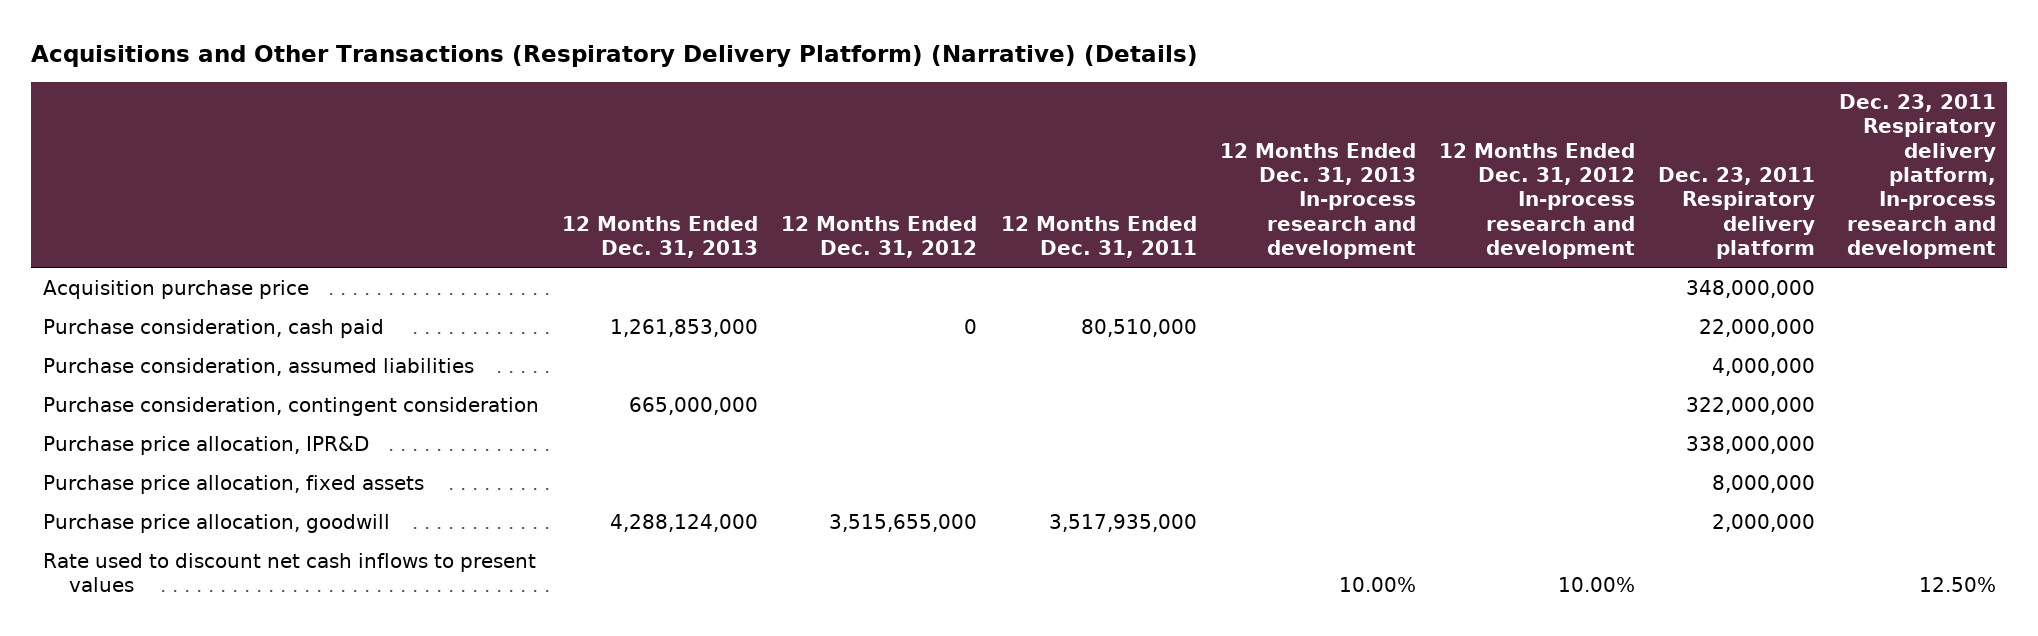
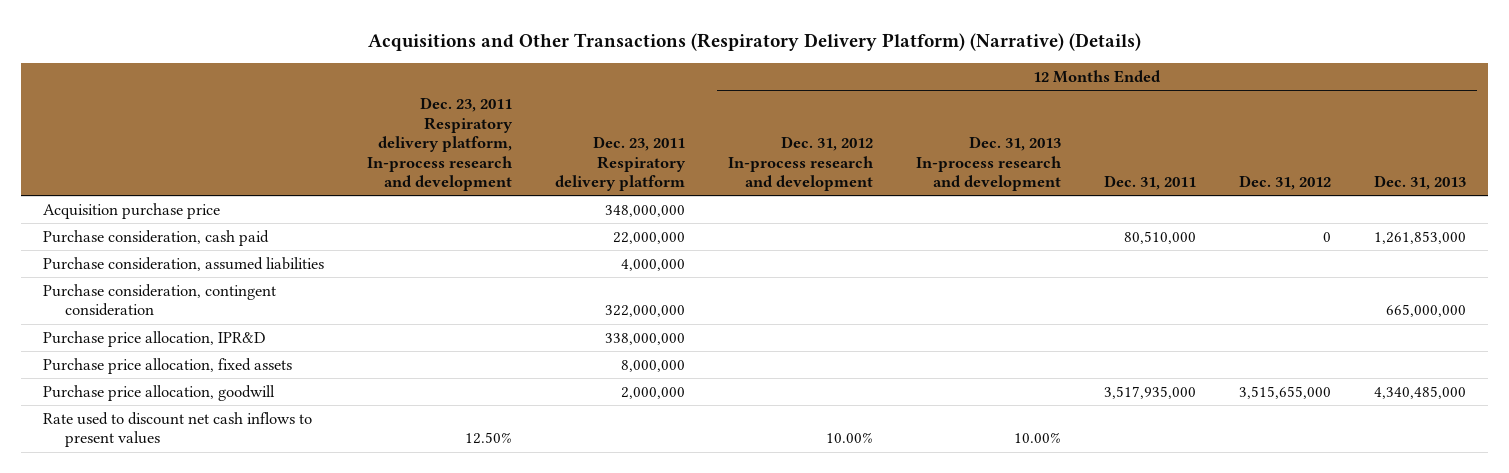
- | 12 Months Ended Dec. 31, 2013 | 12 Months Ended Dec. 31, 2012 | 12 Months Ended Dec. 31, 2011 | 12 Months Ended Dec. 31, 2013 In-process research and development | 12 Months Ended Dec. 31, 2012 In-process research and development | Dec. 23, 2011 Respiratory delivery platform | Dec. 23, 2011 Respiratory delivery platform, In-process research and development
+ | Dec. 23, 2011 Respiratory delivery platform, In-process research and development | Dec. 23, 2011 Respiratory delivery platform | 12 Months Ended Dec. 31, 2012 In-process research and development | 12 Months Ended Dec. 31, 2013 In-process research and development | 12 Months Ended Dec. 31, 2011 | 12 Months Ended Dec. 31, 2012 | 12 Months Ended Dec. 31, 2013
- Purchase price allocation, goodwill | 4,288,124,000 | 3,515,655,000 | 3,517,935,000 | | | 2,000,000 |
+ Purchase price allocation, goodwill | | 2,000,000 | | | 3,517,935,000 | 3,515,655,000 | 4,340,485,000

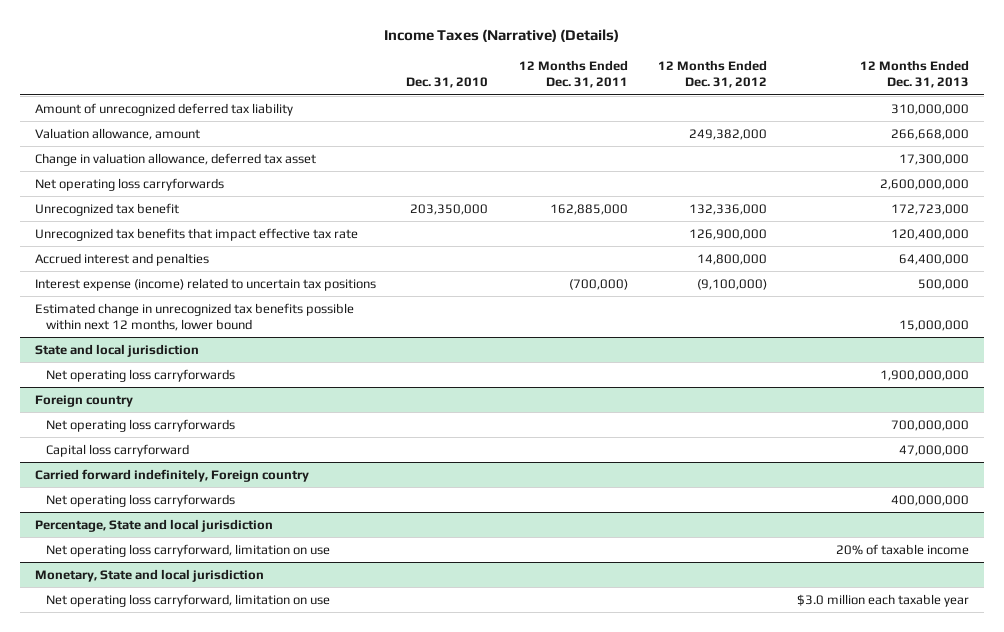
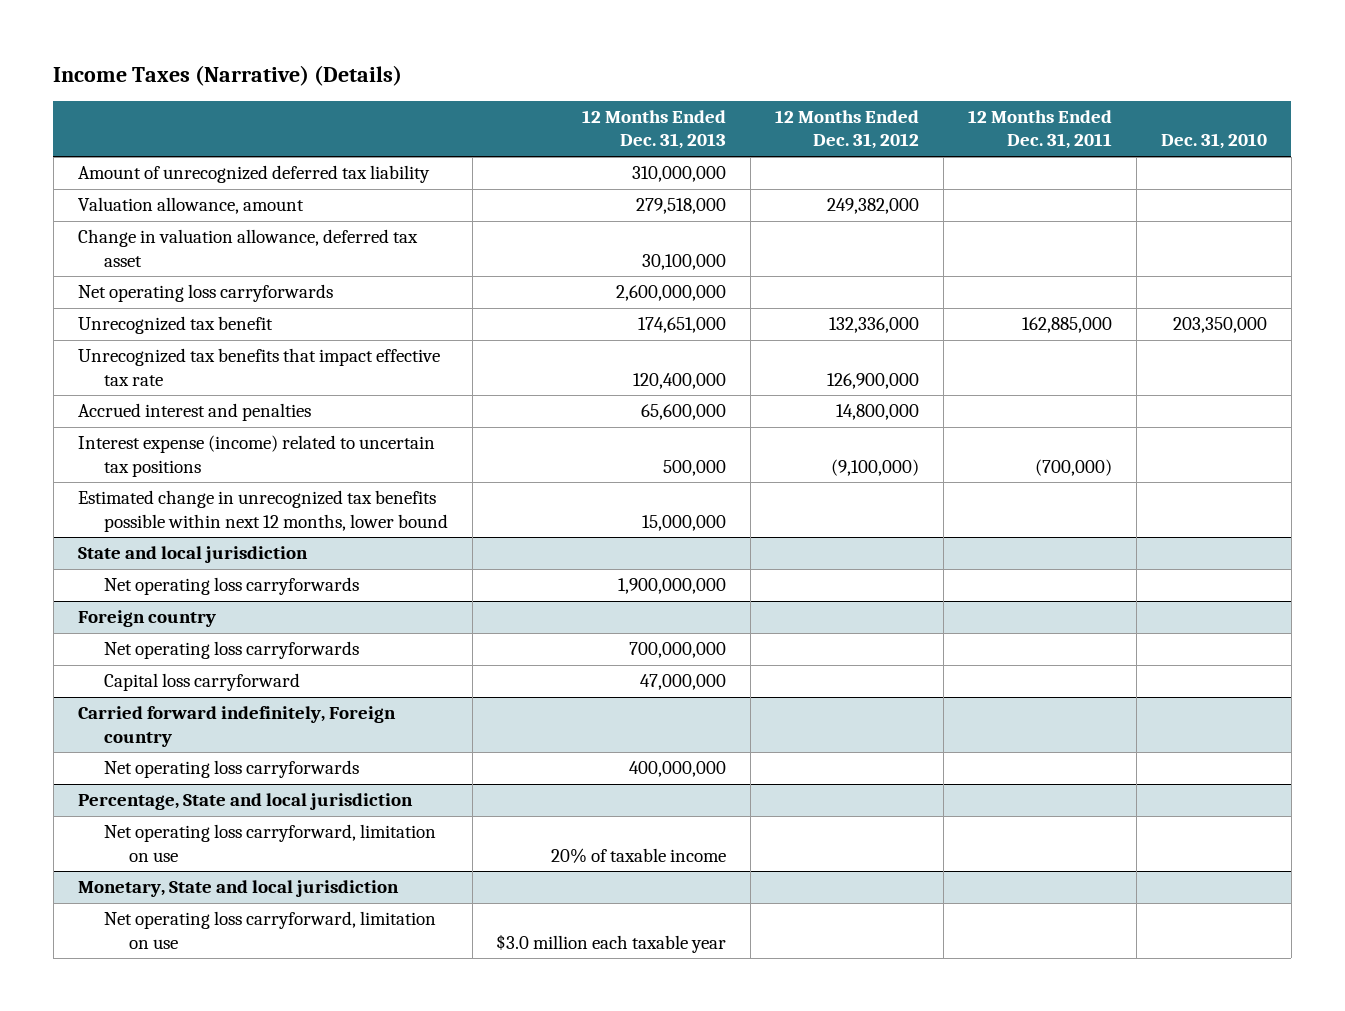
- | Dec. 31, 2010 | 12 Months Ended Dec. 31, 2011 | 12 Months Ended Dec. 31, 2012 | 12 Months Ended Dec. 31, 2013
+ | 12 Months Ended Dec. 31, 2013 | 12 Months Ended Dec. 31, 2012 | 12 Months Ended Dec. 31, 2011 | Dec. 31, 2010
- Valuation allowance, amount | | | 249,382,000 | 266,668,000
- Change in valuation allowance, deferred tax asset | | | | 17,300,000
+ Valuation allowance, amount | 279,518,000 | 249,382,000 | |
+ Change in valuation allowance, deferred tax asset | 30,100,000 | | |
- Unrecognized tax benefit | 203,350,000 | 162,885,000 | 132,336,000 | 172,723,000
+ Unrecognized tax benefit | 174,651,000 | 132,336,000 | 162,885,000 | 203,350,000
- Accrued interest and penalties | | | 14,800,000 | 64,400,000
+ Accrued interest and penalties | 65,600,000 | 14,800,000 | |

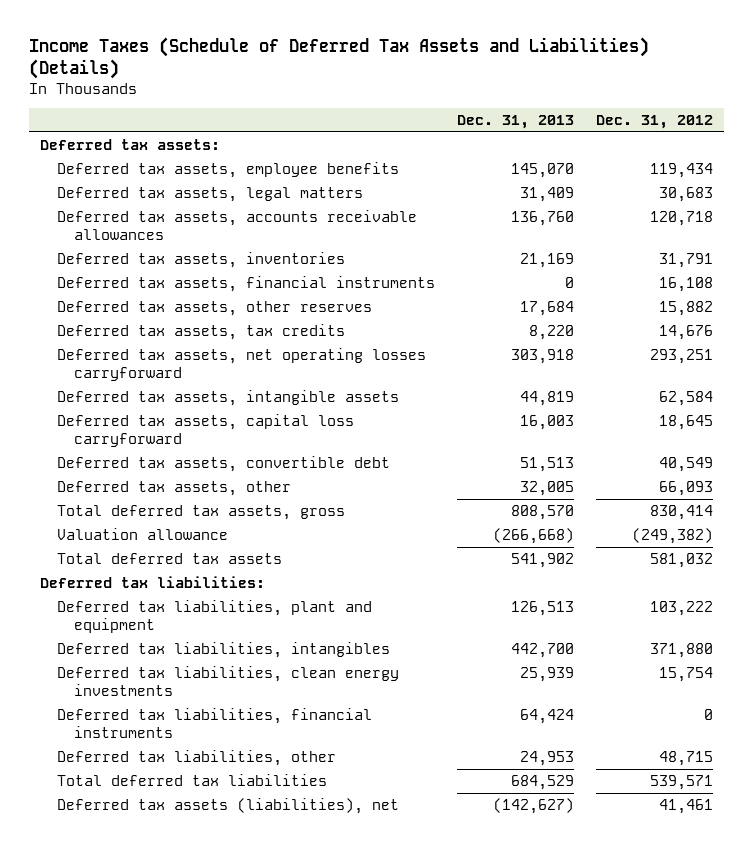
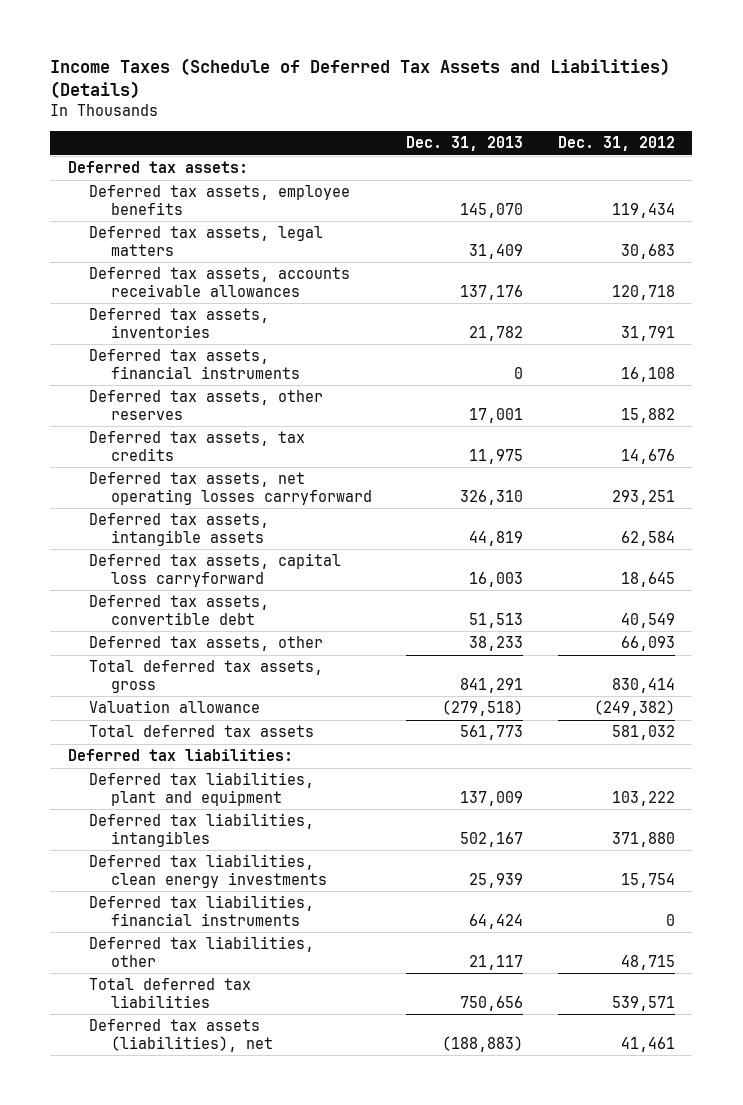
- Deferred tax assets, accounts receivable allowances | 136,760 | 120,718
- Deferred tax assets, inventories | 21,169 | 31,791
+ Deferred tax assets, accounts receivable allowances | 137,176 | 120,718
+ Deferred tax assets, inventories | 21,782 | 31,791
- Deferred tax assets, other reserves | 17,684 | 15,882
- Deferred tax assets, tax credits | 8,220 | 14,676
- Deferred tax assets, net operating losses carryforward | 303,918 | 293,251
+ Deferred tax assets, other reserves | 17,001 | 15,882
+ Deferred tax assets, tax credits | 11,975 | 14,676
+ Deferred tax assets, net operating losses carryforward | 326,310 | 293,251
- Deferred tax assets, other | 32,005 | 66,093
- Total deferred tax assets, gross | 808,570 | 830,414
- Valuation allowance | (266,668) | (249,382)
- Total deferred tax assets | 541,902 | 581,032
+ Deferred tax assets, other | 38,233 | 66,093
+ Total deferred tax assets, gross | 841,291 | 830,414
+ Valuation allowance | (279,518) | (249,382)
+ Total deferred tax assets | 561,773 | 581,032
- Deferred tax liabilities, plant and equipment | 126,513 | 103,222
- Deferred tax liabilities, intangibles | 442,700 | 371,880
+ Deferred tax liabilities, plant and equipment | 137,009 | 103,222
+ Deferred tax liabilities, intangibles | 502,167 | 371,880
- Deferred tax liabilities, other | 24,953 | 48,715
- Total deferred tax liabilities | 684,529 | 539,571
- Deferred tax assets (liabilities), net | (142,627) | 41,461
+ Deferred tax liabilities, other | 21,117 | 48,715
+ Total deferred tax liabilities | 750,656 | 539,571
+ Deferred tax assets (liabilities), net | (188,883) | 41,461

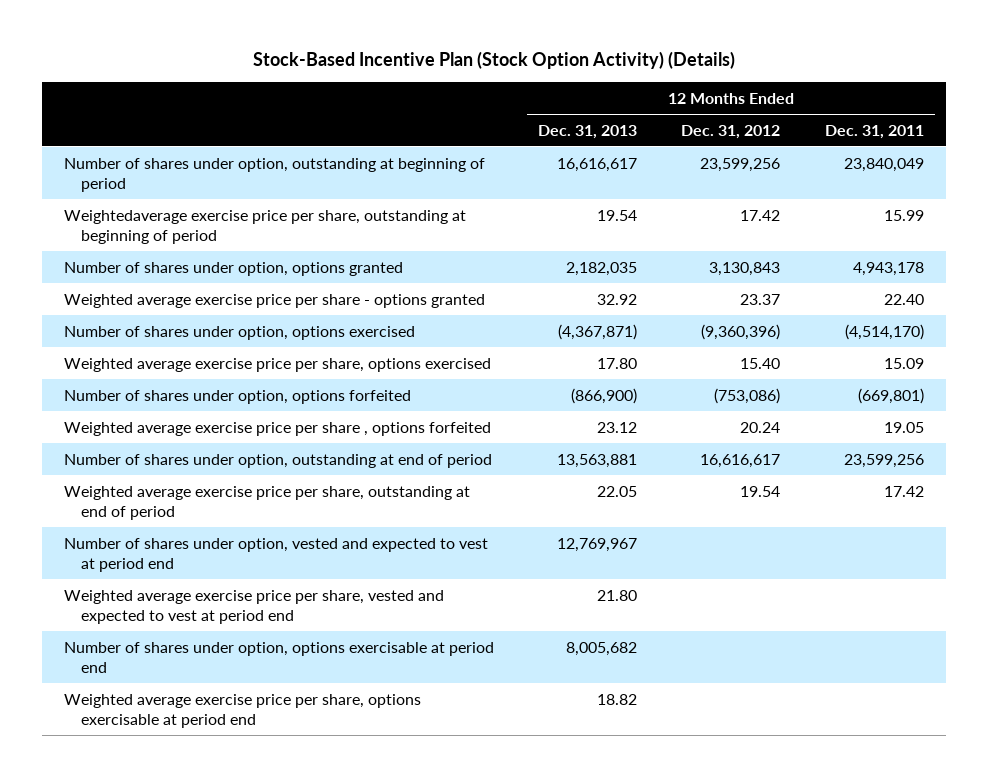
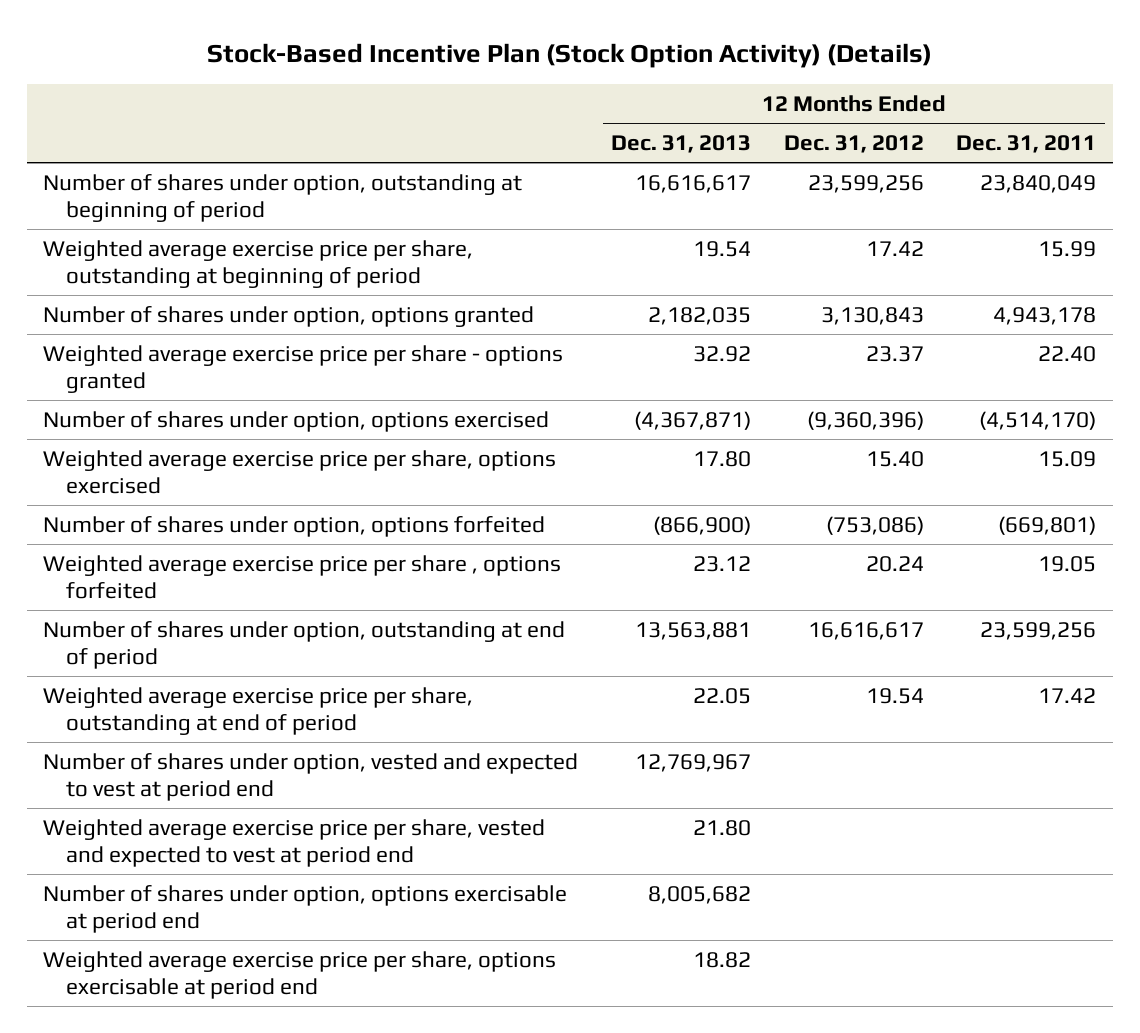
- Weightedaverage exercise price per share, outstanding at beginning of period | 19.54 | 17.42 | 15.99
+ Weighted average exercise price per share, outstanding at beginning of period | 19.54 | 17.42 | 15.99

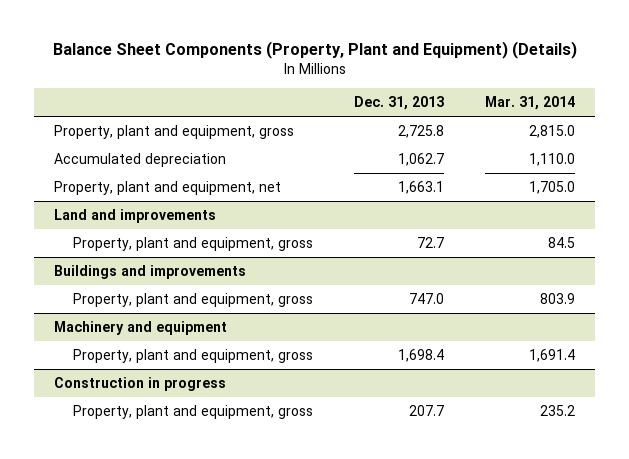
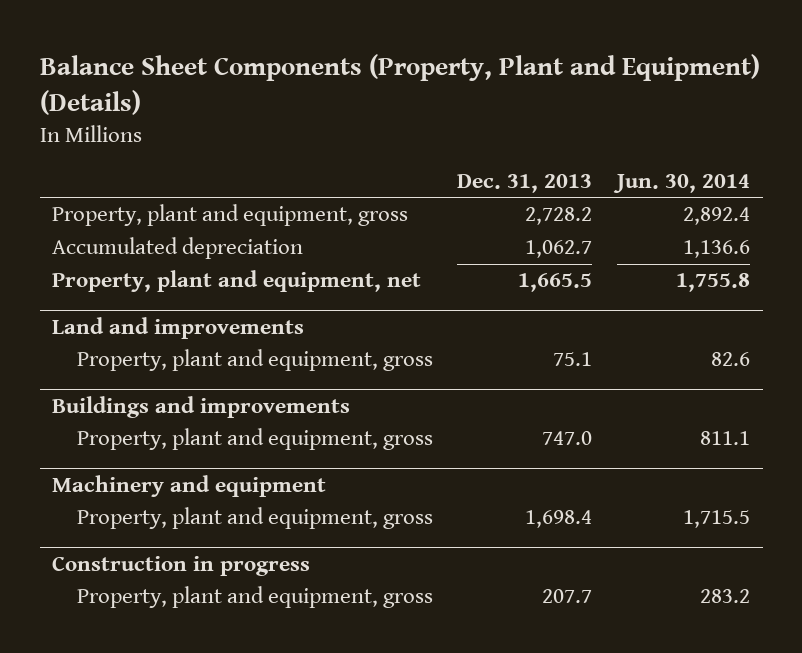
- | Dec. 31, 2013 | Mar. 31, 2014
+ | Dec. 31, 2013 | Jun. 30, 2014
- Property, plant and equipment, gross | 2,725.8 | 2,815.0
+ Property, plant and equipment, gross | 2,728.2 | 2,892.4
- Property, plant and equipment, net | 1,663.1 | 1,705.0
+ Property, plant and equipment, net | 1,665.5 | 1,755.8
@ Land and improvements
- Property, plant and equipment, gross | 72.7 | 84.5
+ Property, plant and equipment, gross | 75.1 | 82.6

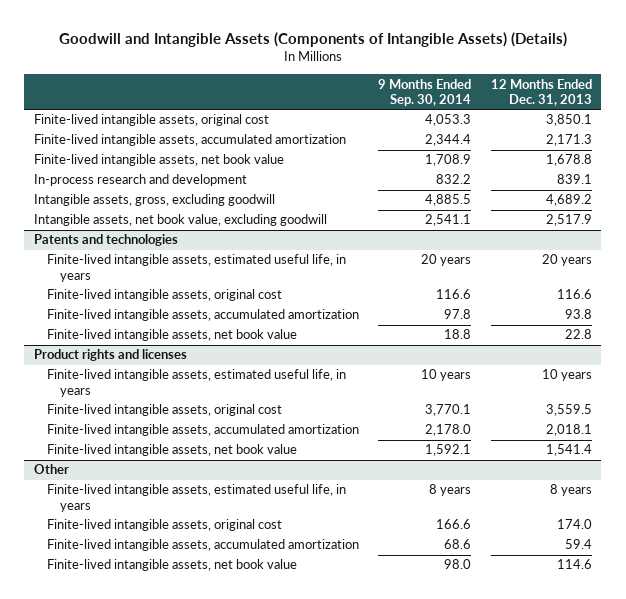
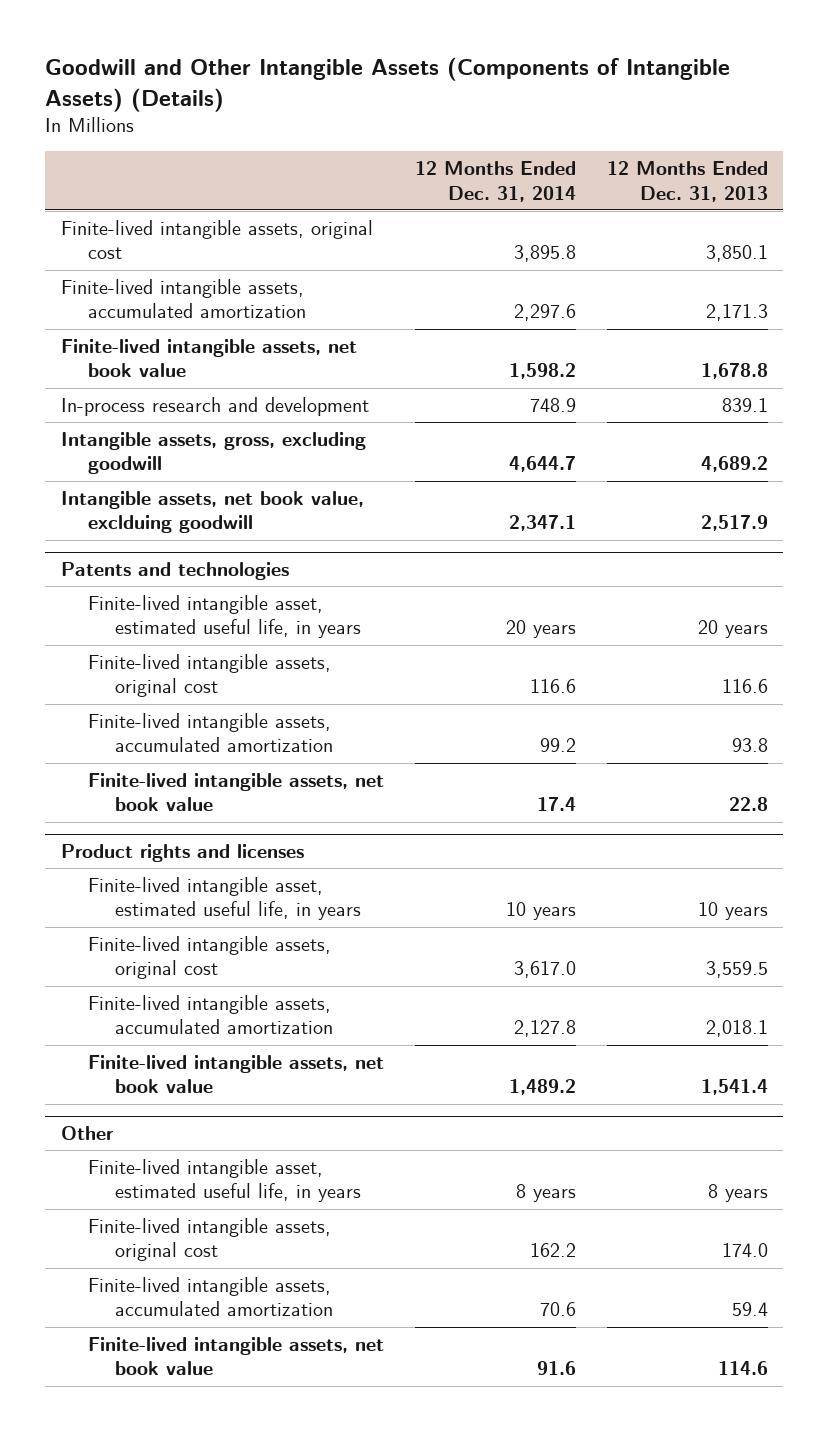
- Goodwill and Intangible Assets (Components of Intangible Assets) (Details)
+ Goodwill and Other Intangible Assets (Components of Intangible Assets) (Details)
- | 9 Months Ended Sep. 30, 2014 | 12 Months Ended Dec. 31, 2013
+ | 12 Months Ended Dec. 31, 2014 | 12 Months Ended Dec. 31, 2013
- Intangible assets, net book value, excluding goodwill | 2,541.1 | 2,517.9
+ Intangible assets, net book value, exclduing goodwill | 2,347.1 | 2,517.9
@ Patents and technologies
- Finite-lived intangible assets, estimated useful life, in years | 20 years | 20 years
+ Finite-lived intangible asset, estimated useful life, in years | 20 years | 20 years
@ Product rights and licenses
- Finite-lived intangible assets, estimated useful life, in years | 10 years | 10 years
+ Finite-lived intangible asset, estimated useful life, in years | 10 years | 10 years
@ Other
- Finite-lived intangible assets, estimated useful life, in years | 8 years | 8 years
+ Finite-lived intangible asset, estimated useful life, in years | 8 years | 8 years

